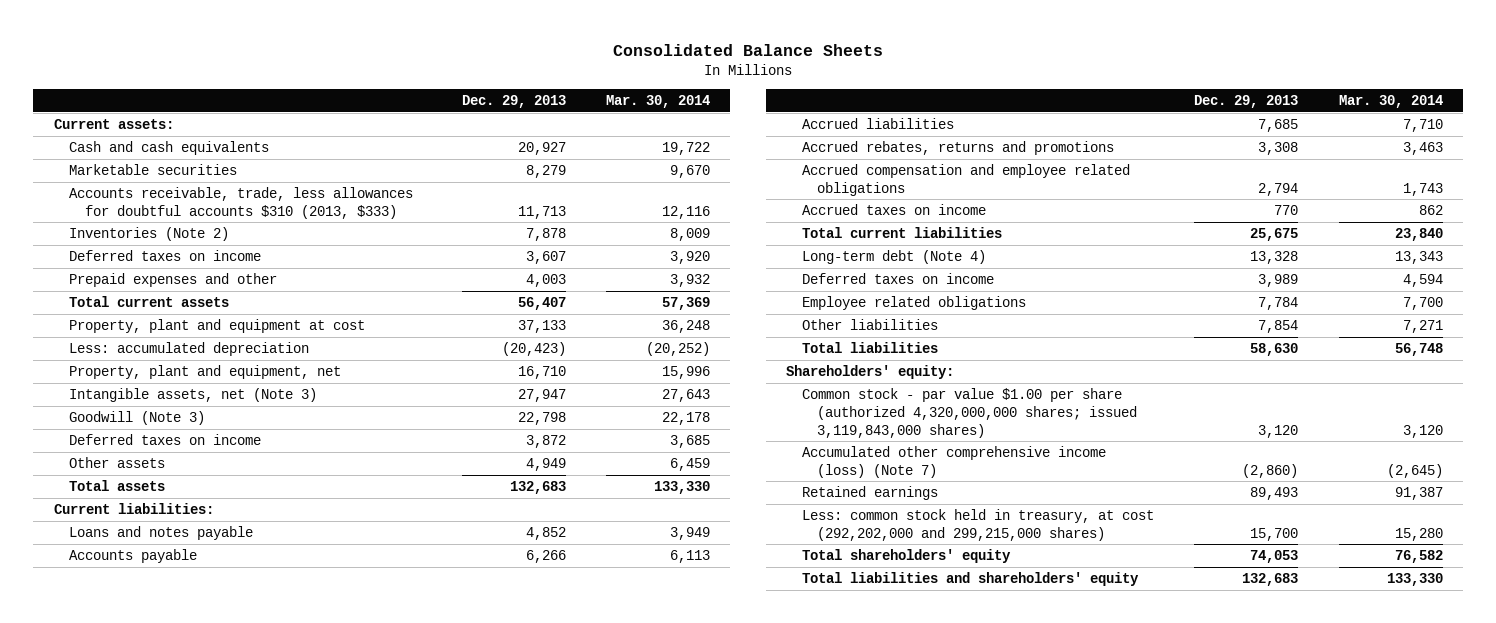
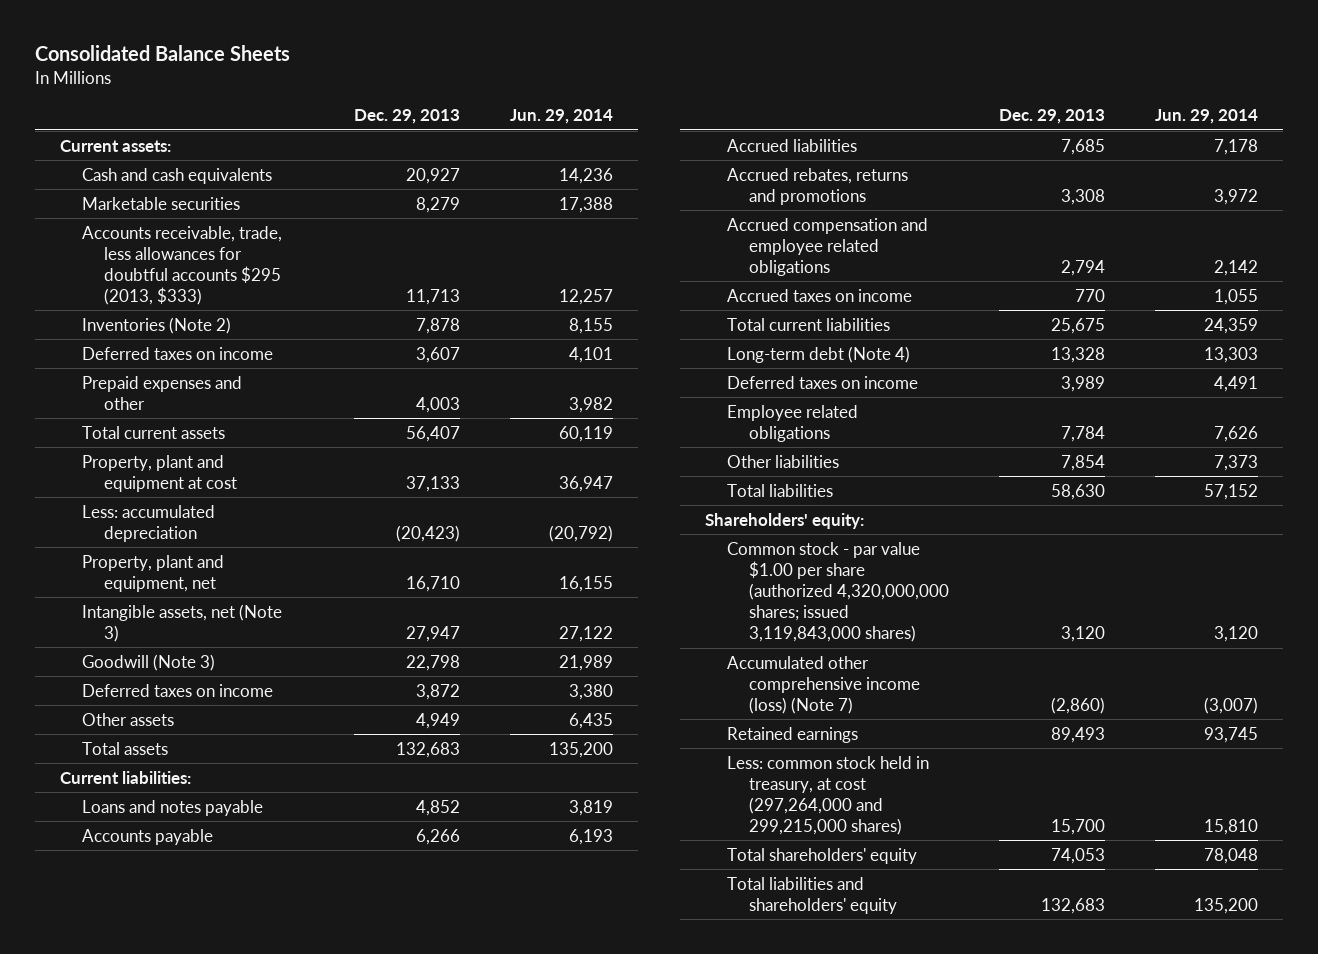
- | Dec. 29, 2013 | Mar. 30, 2014
+ | Dec. 29, 2013 | Jun. 29, 2014
- Accounts receivable, trade, less allowances for doubtful accounts $310 (2013, $333) | 11,713 | 12,116
+ Accounts receivable, trade, less allowances for doubtful accounts $295 (2013, $333) | 11,713 | 12,257
- Less: common stock held in treasury, at cost (292,202,000 and 299,215,000 shares) | 15,700 | 15,280
+ Less: common stock held in treasury, at cost (297,264,000 and 299,215,000 shares) | 15,700 | 15,810

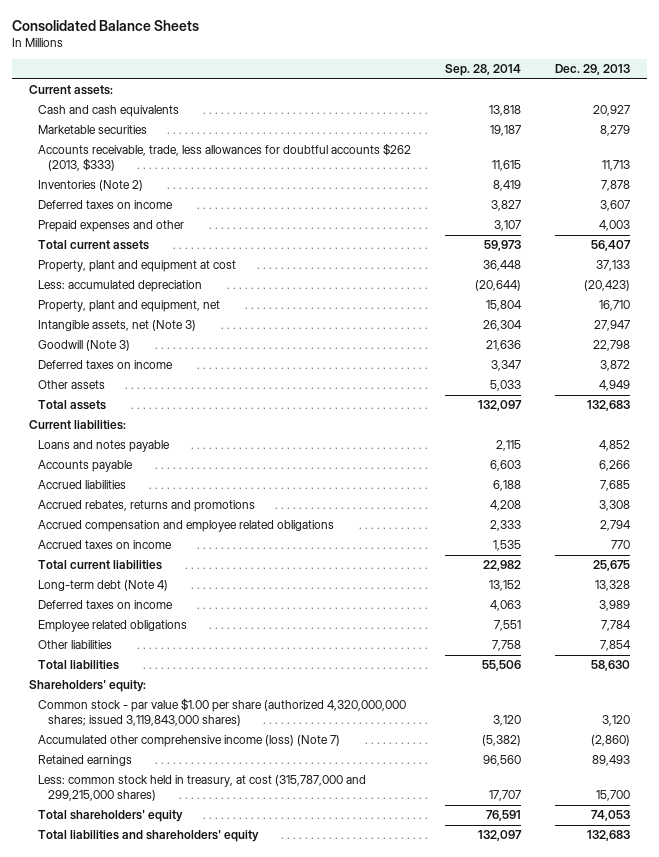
- | Dec. 29, 2013 | Jun. 29, 2014
+ | Sep. 28, 2014 | Dec. 29, 2013
- Accounts receivable, trade, less allowances for doubtful accounts $295 (2013, $333) | 11,713 | 12,257
+ Accounts receivable, trade, less allowances for doubtful accounts $262 (2013, $333) | 11,615 | 11,713
- Less: common stock held in treasury, at cost (297,264,000 and 299,215,000 shares) | 15,700 | 15,810
+ Less: common stock held in treasury, at cost (315,787,000 and 299,215,000 shares) | 17,707 | 15,700

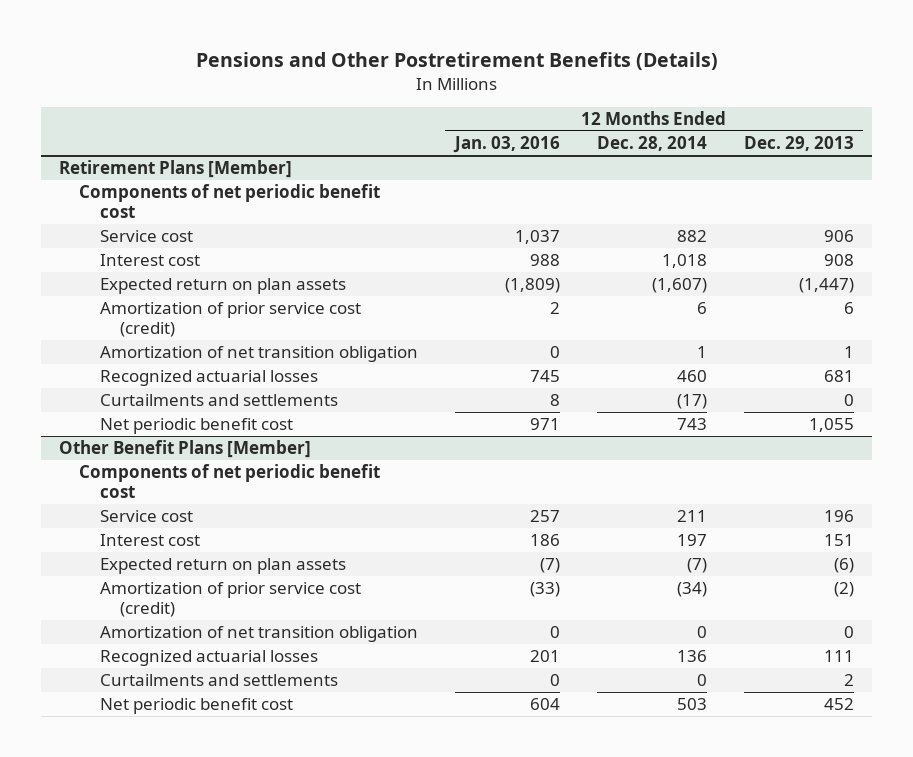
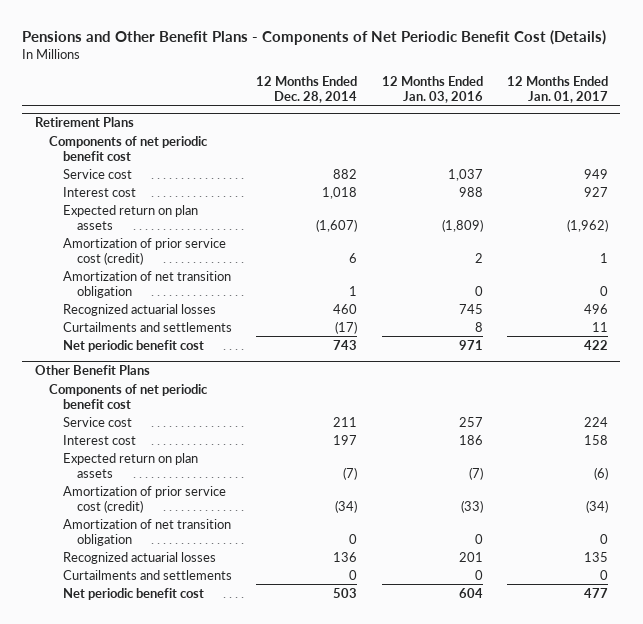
- Pensions and Other Postretirement Benefits (Details)
+ Pensions and Other Benefit Plans - Components of Net Periodic Benefit Cost (Details)
- | 12 Months Ended Jan. 03, 2016 | 12 Months Ended Dec. 28, 2014 | 12 Months Ended Dec. 29, 2013
+ | 12 Months Ended Dec. 28, 2014 | 12 Months Ended Jan. 03, 2016 | 12 Months Ended Jan. 01, 2017
- Retirement Plans [Member]
+ Retirement Plans
- Other Benefit Plans [Member]
+ Other Benefit Plans

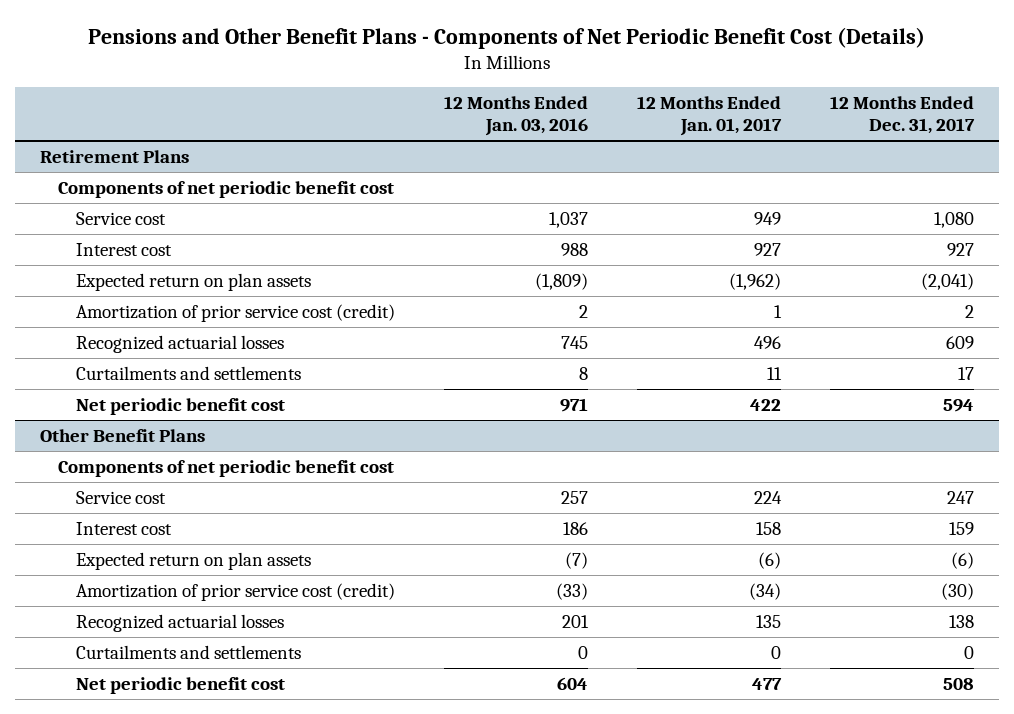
- | 12 Months Ended Dec. 28, 2014 | 12 Months Ended Jan. 03, 2016 | 12 Months Ended Jan. 01, 2017
+ | 12 Months Ended Jan. 03, 2016 | 12 Months Ended Jan. 01, 2017 | 12 Months Ended Dec. 31, 2017
@ Retirement Plans
- Amortization of net transition obligation | 1 | 0 | 0
@ Other Benefit Plans
- Amortization of net transition obligation | 0 | 0 | 0

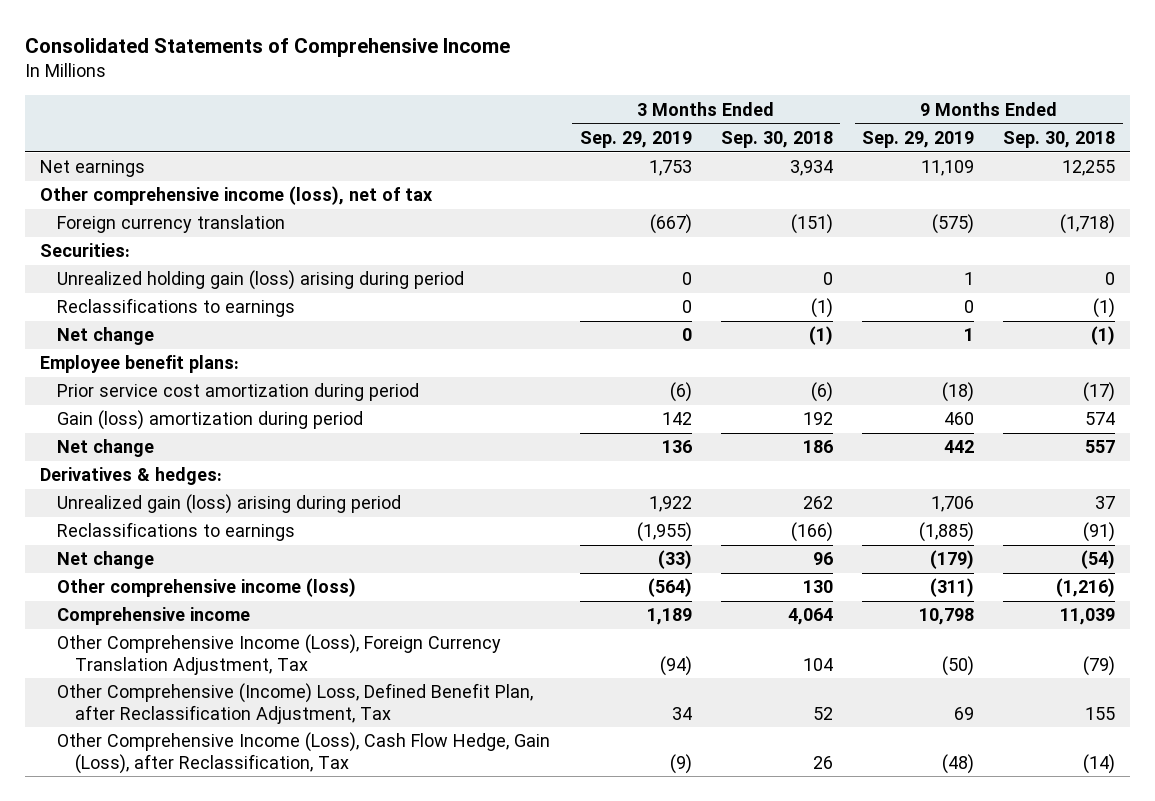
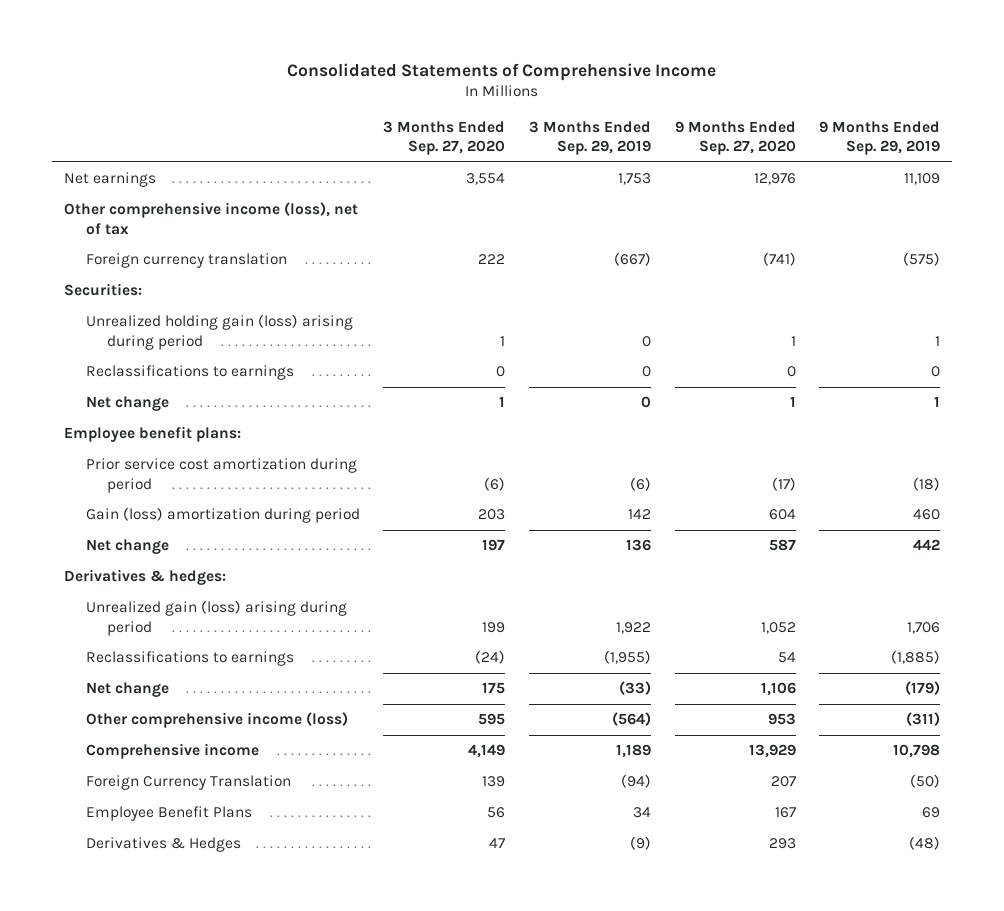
- | 3 Months Ended Sep. 29, 2019 | 3 Months Ended Sep. 30, 2018 | 9 Months Ended Sep. 29, 2019 | 9 Months Ended Sep. 30, 2018
+ | 3 Months Ended Sep. 27, 2020 | 3 Months Ended Sep. 29, 2019 | 9 Months Ended Sep. 27, 2020 | 9 Months Ended Sep. 29, 2019
- Other Comprehensive Income (Loss), Foreign Currency Translation Adjustment, Tax | (94) | 104 | (50) | (79)
- Other Comprehensive (Income) Loss, Defined Benefit Plan, after Reclassification Adjustment, Tax | 34 | 52 | 69 | 155
- Other Comprehensive Income (Loss), Cash Flow Hedge, Gain (Loss), after Reclassification, Tax | (9) | 26 | (48) | (14)
+ Foreign Currency Translation | 139 | (94) | 207 | (50)
+ Employee Benefit Plans | 56 | 34 | 167 | 69
+ Derivatives & Hedges | 47 | (9) | 293 | (48)

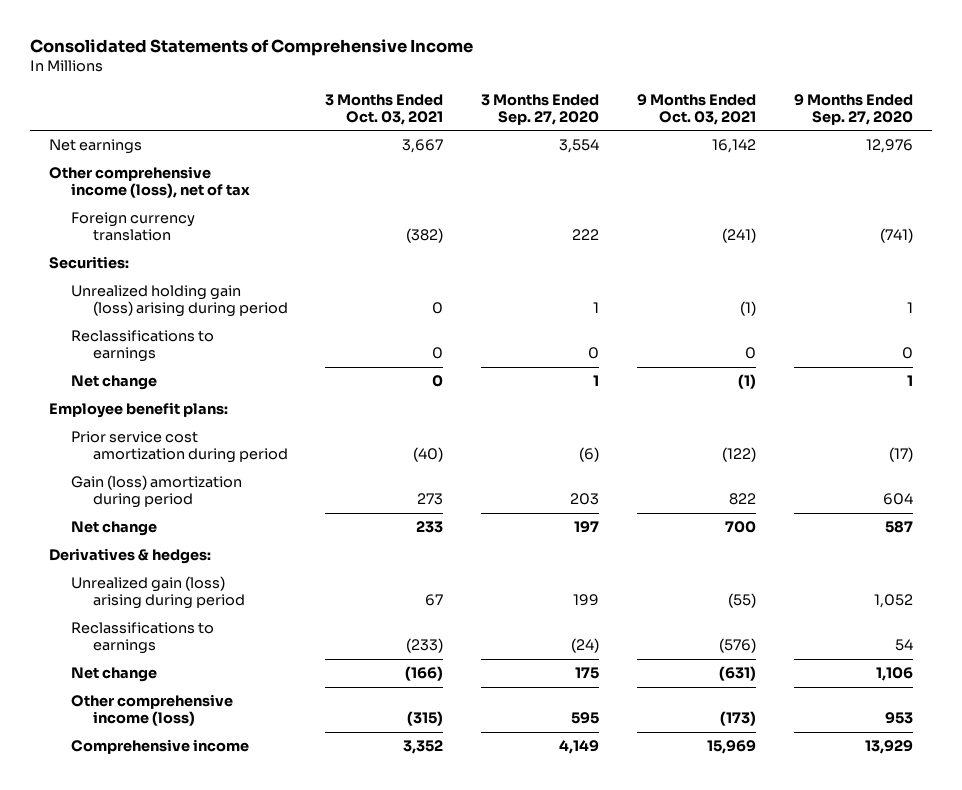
- | 3 Months Ended Sep. 27, 2020 | 3 Months Ended Sep. 29, 2019 | 9 Months Ended Sep. 27, 2020 | 9 Months Ended Sep. 29, 2019
+ | 3 Months Ended Oct. 03, 2021 | 3 Months Ended Sep. 27, 2020 | 9 Months Ended Oct. 03, 2021 | 9 Months Ended Sep. 27, 2020
- Foreign Currency Translation | 139 | (94) | 207 | (50)
- Employee Benefit Plans | 56 | 34 | 167 | 69
- Derivatives & Hedges | 47 | (9) | 293 | (48)

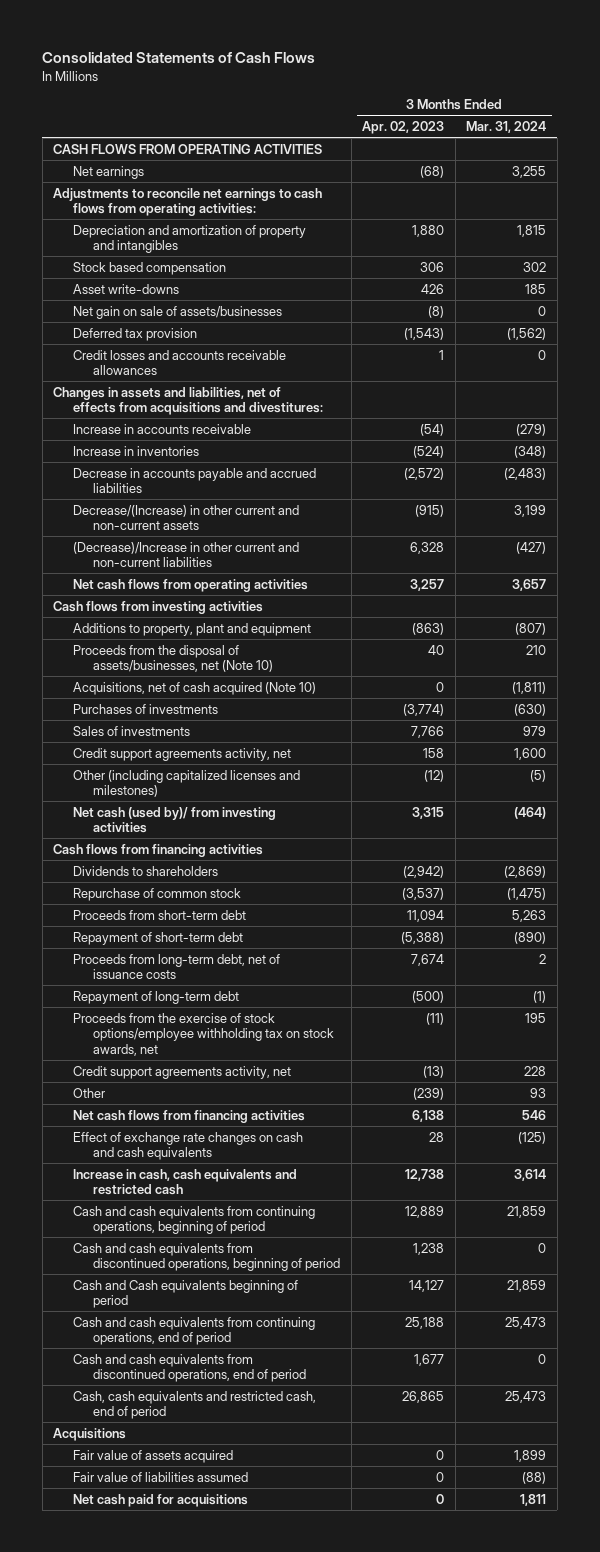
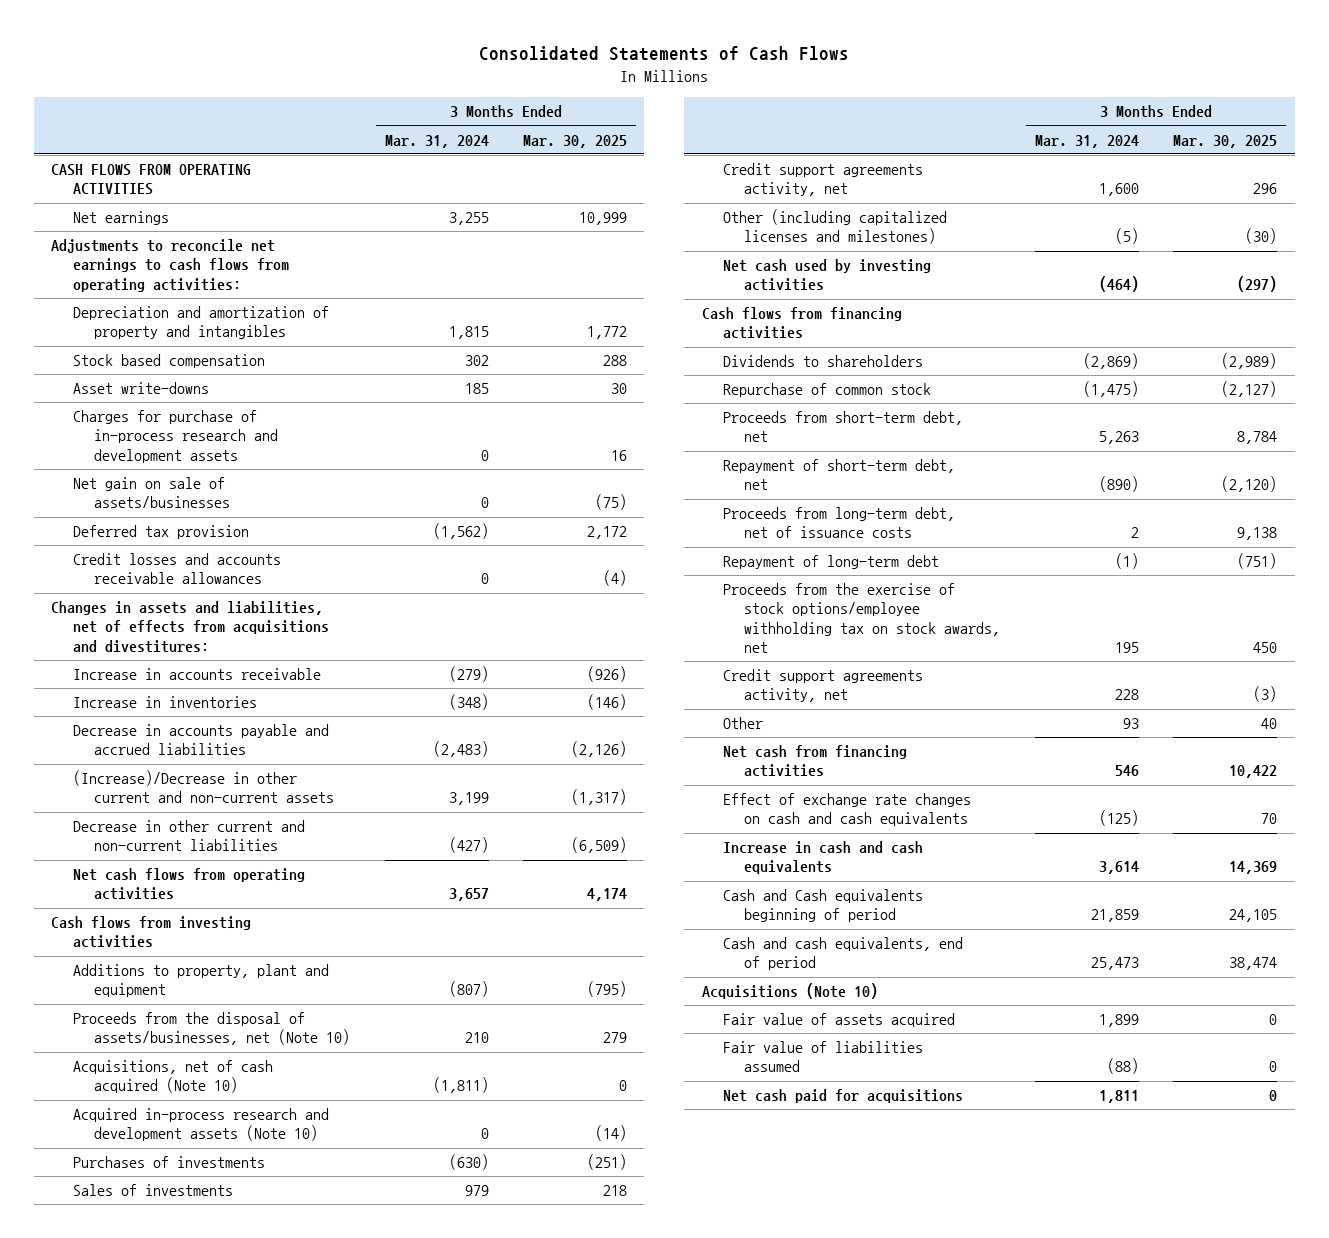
- | 3 Months Ended Apr. 02, 2023 | 3 Months Ended Mar. 31, 2024
+ | 3 Months Ended Mar. 31, 2024 | 3 Months Ended Mar. 30, 2025
+ Charges for purchase of in-process research and development assets | 0 | 16
- Decrease/(Increase) in other current and non-current assets | (915) | 3,199
- (Decrease)/Increase in other current and non-current liabilities | 6,328 | (427)
+ (Increase)/Decrease in other current and non-current assets | 3,199 | (1,317)
+ Decrease in other current and non-current liabilities | (427) | (6,509)
+ Acquired in-process research and development assets (Note 10) | 0 | (14)
- Net cash (used by)/ from investing activities | 3,315 | (464)
+ Net cash used by investing activities | (464) | (297)
- Proceeds from short-term debt | 11,094 | 5,263
- Repayment of short-term debt | (5,388) | (890)
+ Proceeds from short-term debt, net | 5,263 | 8,784
+ Repayment of short-term debt, net | (890) | (2,120)
- Net cash flows from financing activities | 6,138 | 546
+ Net cash from financing activities | 546 | 10,422
- Increase in cash, cash equivalents and restricted cash | 12,738 | 3,614
- Cash and cash equivalents from continuing operations, beginning of period | 12,889 | 21,859
- Cash and cash equivalents from discontinued operations, beginning of period | 1,238 | 0
+ Increase in cash and cash equivalents | 3,614 | 14,369
- Cash and cash equivalents from continuing operations, end of period | 25,188 | 25,473
- Cash and cash equivalents from discontinued operations, end of period | 1,677 | 0
- Cash, cash equivalents and restricted cash, end of period | 26,865 | 25,473
- Acquisitions
+ Cash and cash equivalents, end of period | 25,473 | 38,474
+ Acquisitions (Note 10)

